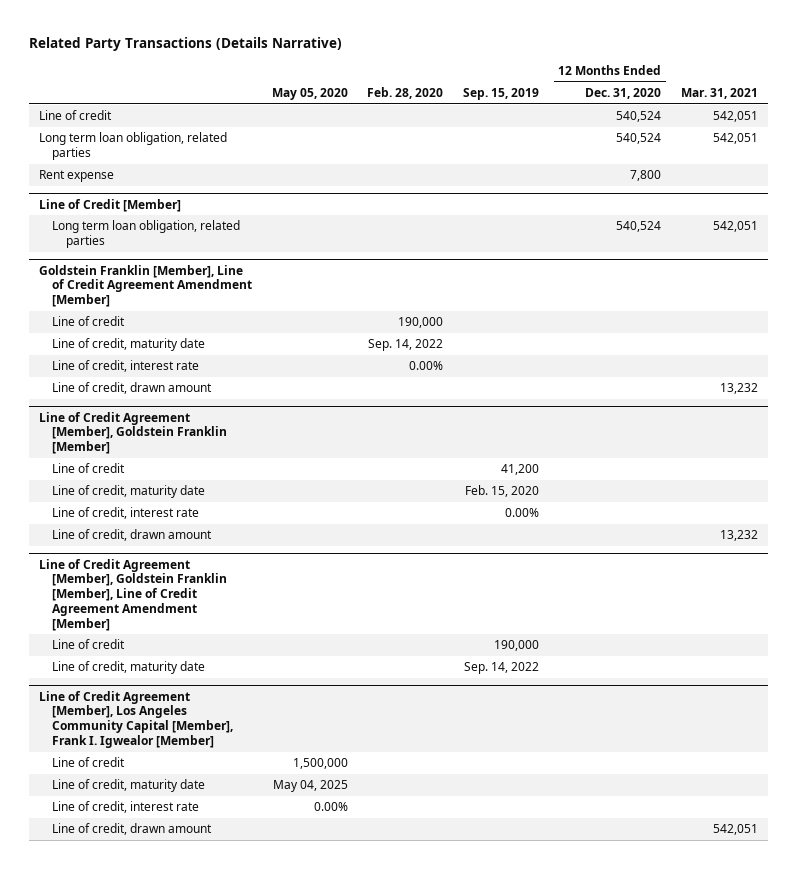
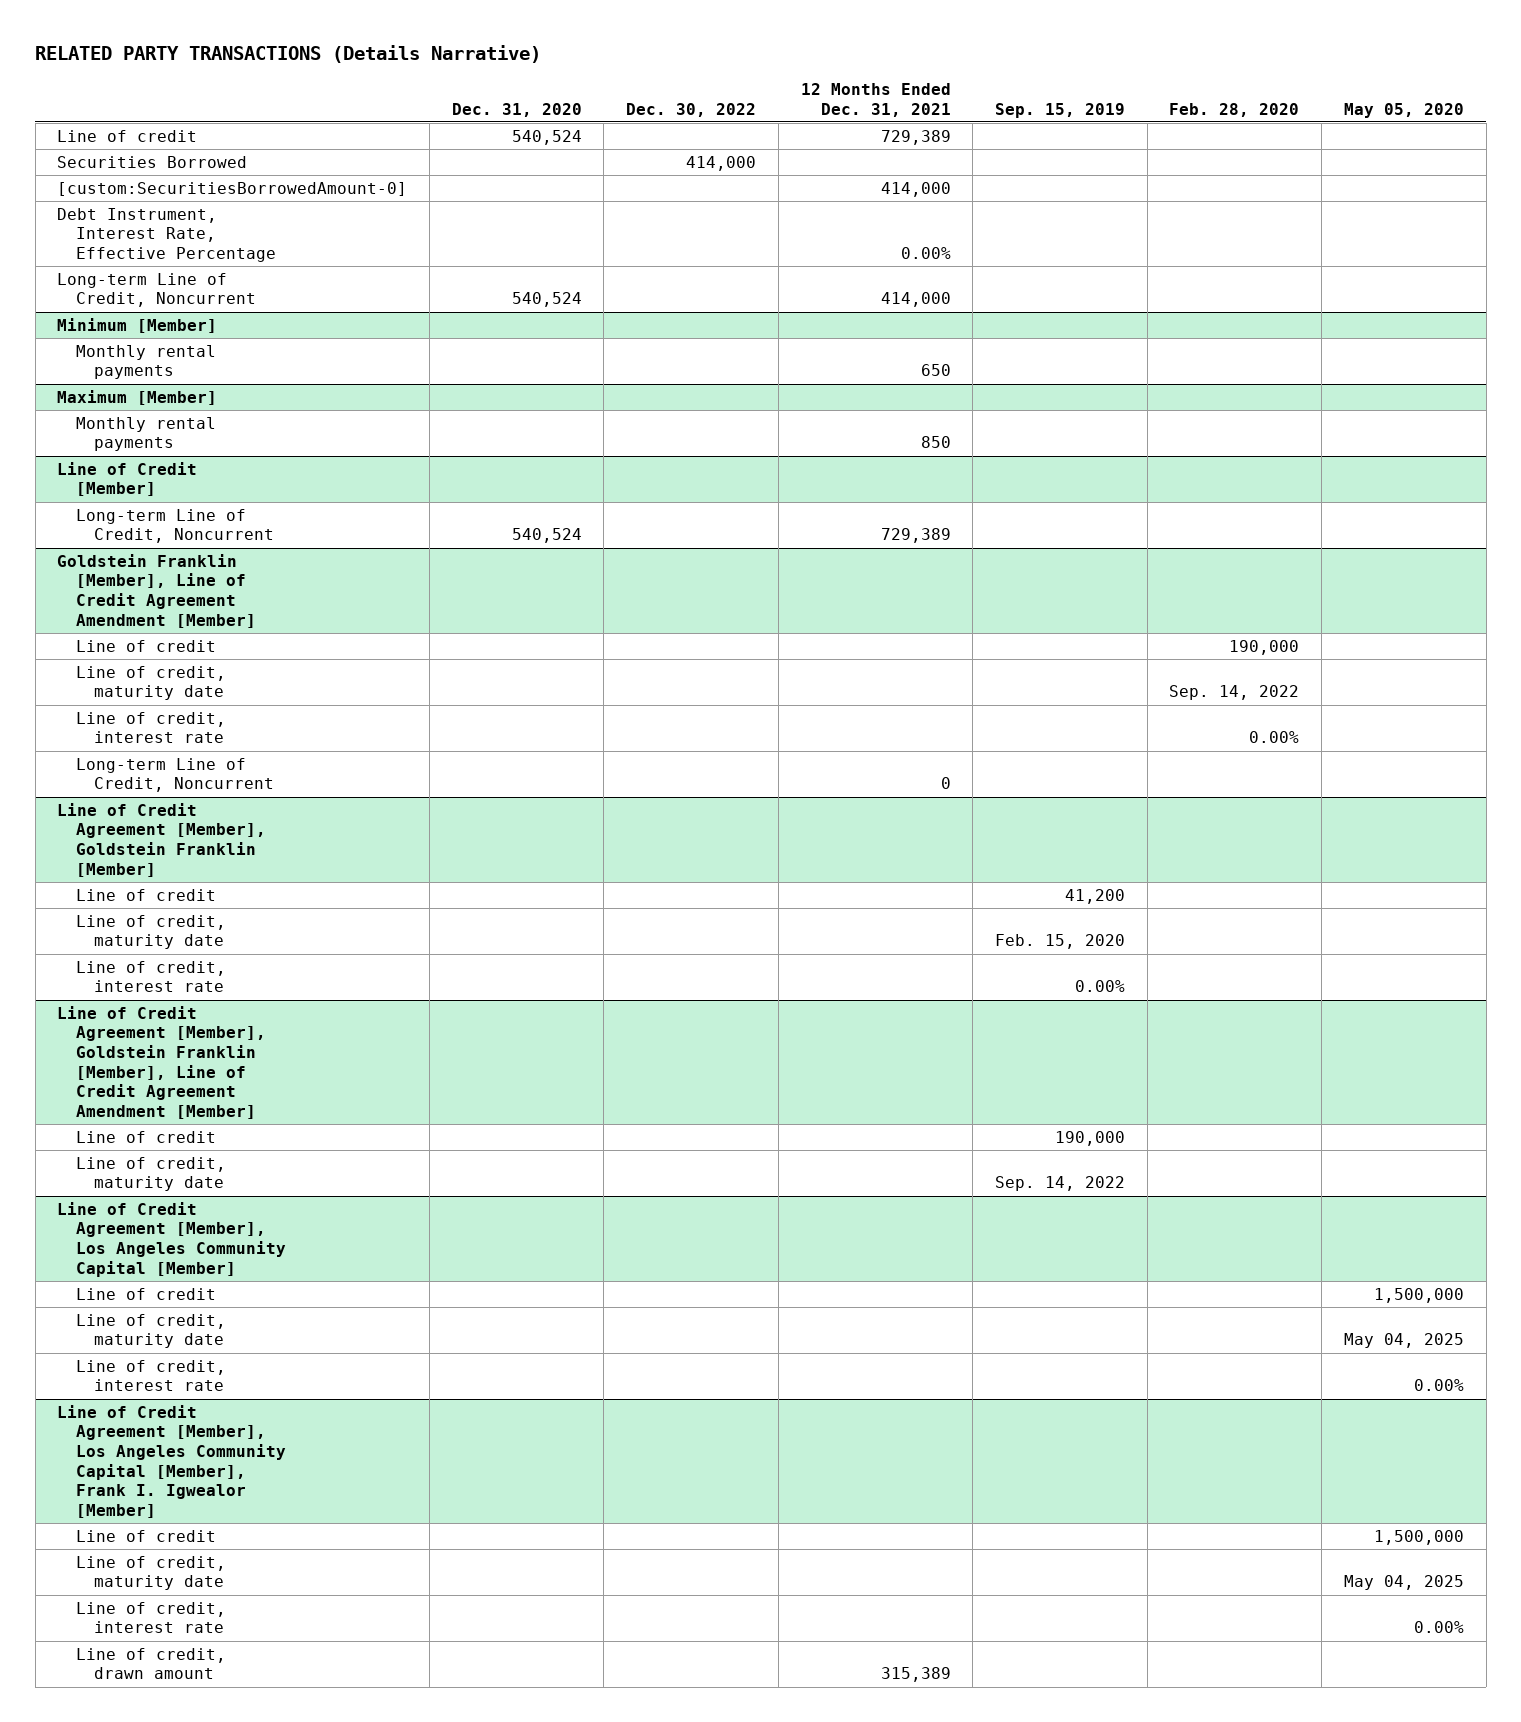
- Related Party Transactions (Details Narrative)
+ RELATED PARTY TRANSACTIONS (Details Narrative)
- | May 05, 2020 | Feb. 28, 2020 | Sep. 15, 2019 | 12 Months Ended Dec. 31, 2020 | Mar. 31, 2021
+ | Dec. 31, 2020 | Dec. 30, 2022 | 12 Months Ended Dec. 31, 2021 | Sep. 15, 2019 | Feb. 28, 2020 | May 05, 2020
- Long term loan obligation, related parties | | | | 540,524 | 542,051
- Rent expense | | | | 7,800 |
+ Securities Borrowed | | 414,000 | | | |
+ [custom:SecuritiesBorrowedAmount-0] | | | 414,000 | | |
+ Debt Instrument, Interest Rate, Effective Percentage | | | 0.00% | | |
+ Long-term Line of Credit, Noncurrent | 540,524 | | 414,000 | | |
+ Minimum [Member]
+ Monthly rental payments | | | 650 | | |
+ Maximum [Member]
+ Monthly rental payments | | | 850 | | |
@ Line of Credit [Member]
- Long term loan obligation, related parties | | | | 540,524 | 542,051
+ Long-term Line of Credit, Noncurrent | 540,524 | | 729,389 | | |
@ Goldstein Franklin [Member], Line of Credit Agreement Amendment [Member]
- Line of credit, drawn amount | | | | | 13,232
+ Long-term Line of Credit, Noncurrent | | | 0 | | |
@ Line of Credit Agreement [Member], Goldstein Franklin [Member]
- Line of credit, drawn amount | | | | | 13,232
+ Line of Credit Agreement [Member], Los Angeles Community Capital [Member]
+ Line of credit | | | | | | 1,500,000
+ Line of credit, maturity date | | | | | | May 04, 2025
+ Line of credit, interest rate | | | | | | 0.00%

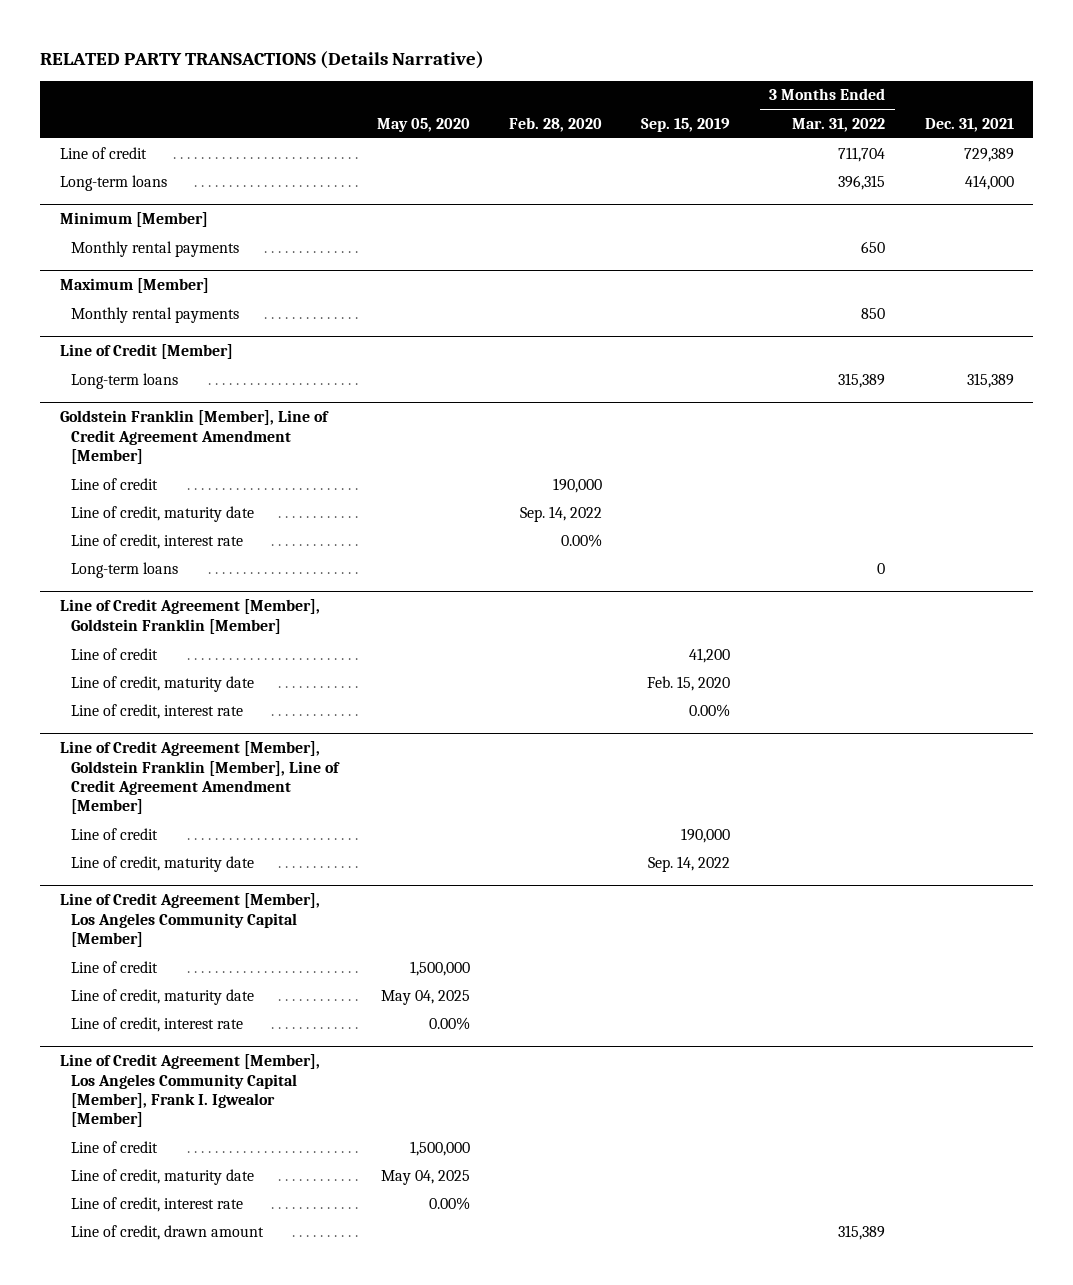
- | Dec. 31, 2020 | Dec. 30, 2022 | 12 Months Ended Dec. 31, 2021 | Sep. 15, 2019 | Feb. 28, 2020 | May 05, 2020
+ | May 05, 2020 | Feb. 28, 2020 | Sep. 15, 2019 | 3 Months Ended Mar. 31, 2022 | Dec. 31, 2021
- Securities Borrowed | | 414,000 | | | |
- [custom:SecuritiesBorrowedAmount-0] | | | 414,000 | | |
- Debt Instrument, Interest Rate, Effective Percentage | | | 0.00% | | |
- Long-term Line of Credit, Noncurrent | 540,524 | | 414,000 | | |
+ Long-term loans | | | | 396,315 | 414,000
@ Line of Credit [Member]
- Long-term Line of Credit, Noncurrent | 540,524 | | 729,389 | | |
+ Long-term loans | | | | 315,389 | 315,389
@ Goldstein Franklin [Member], Line of Credit Agreement Amendment [Member]
- Long-term Line of Credit, Noncurrent | | | 0 | | |
+ Long-term loans | | | | 0 |

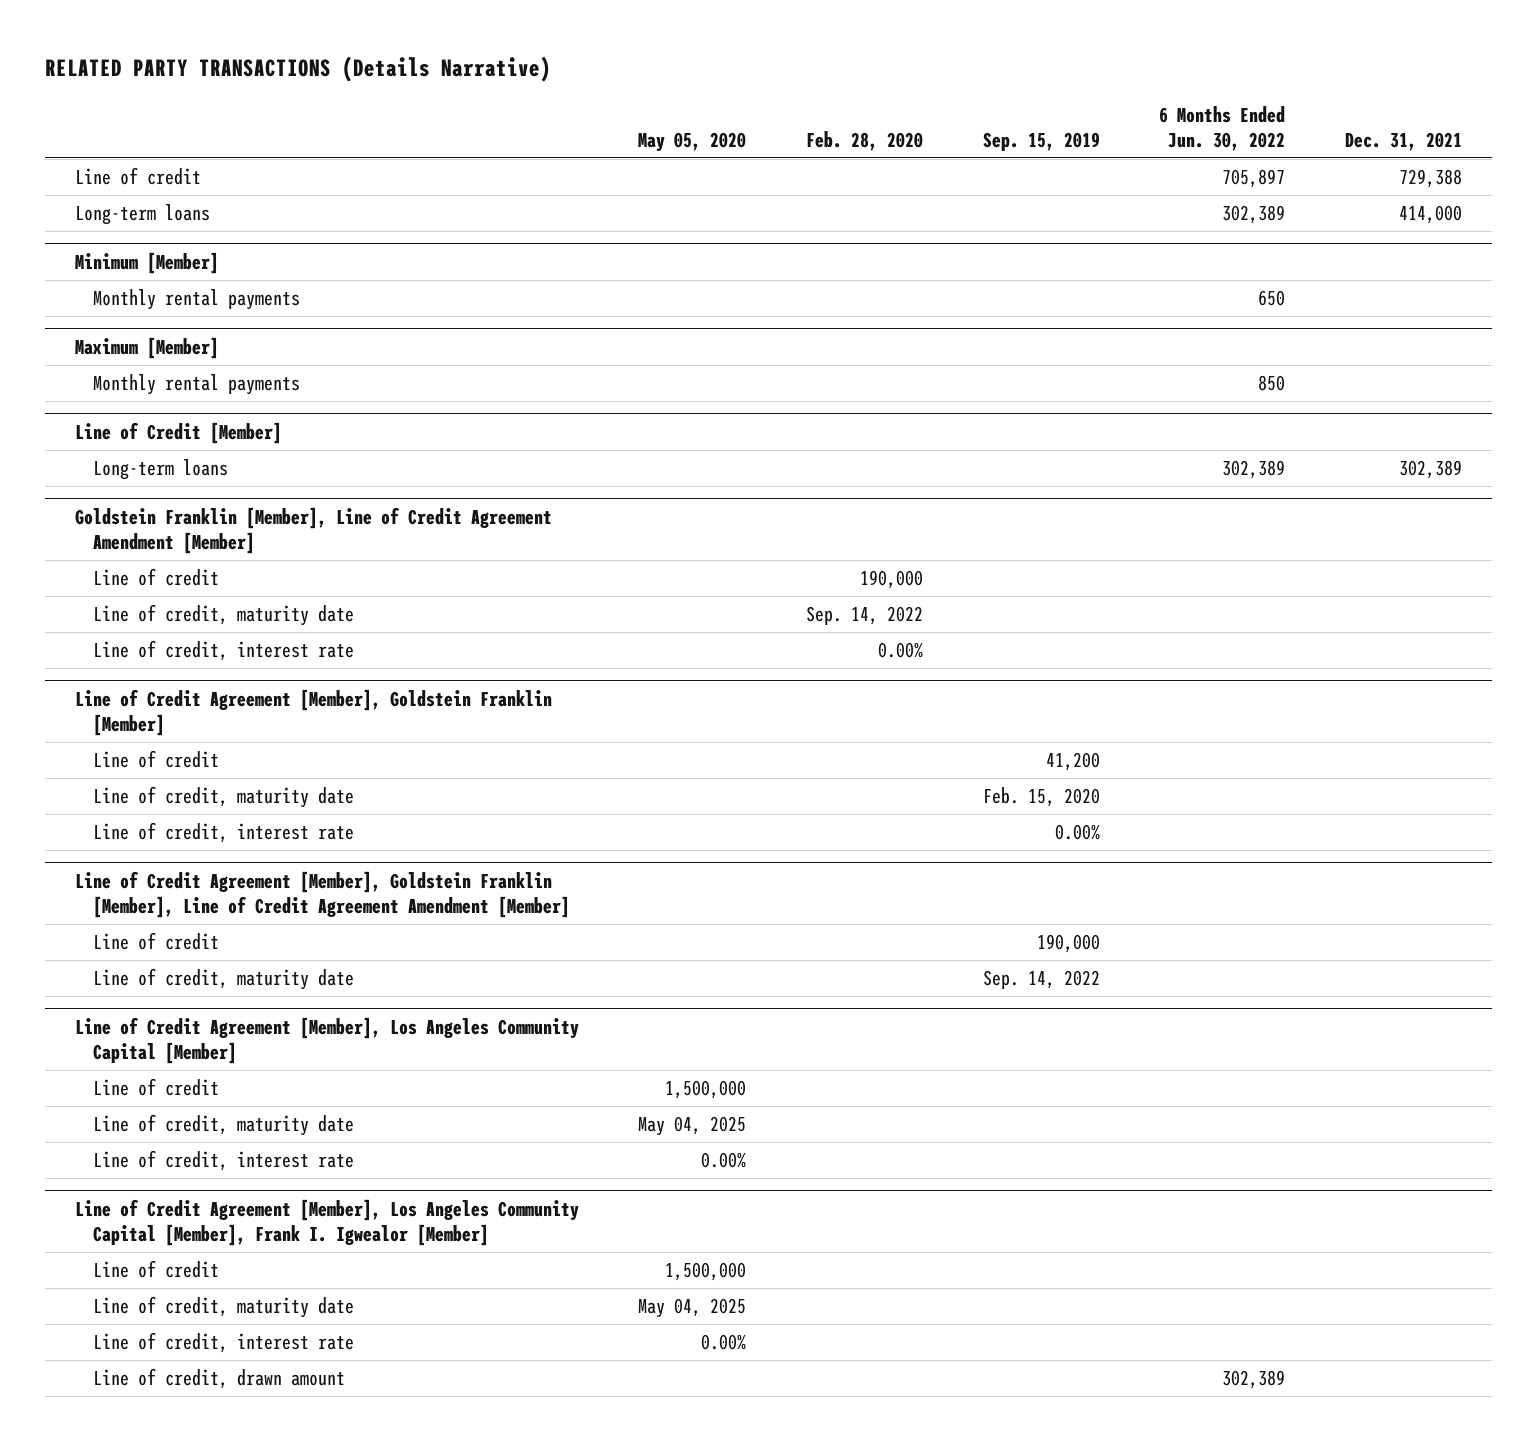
- | May 05, 2020 | Feb. 28, 2020 | Sep. 15, 2019 | 3 Months Ended Mar. 31, 2022 | Dec. 31, 2021
+ | May 05, 2020 | Feb. 28, 2020 | Sep. 15, 2019 | 6 Months Ended Jun. 30, 2022 | Dec. 31, 2021
- Line of credit | | | | 711,704 | 729,389
+ Line of credit | | | | 705,897 | 729,388
@ Line of Credit [Member]
- Long-term loans | | | | 315,389 | 315,389
+ Long-term loans | | | | 302,389 | 302,389
@ Goldstein Franklin [Member], Line of Credit Agreement Amendment [Member]
- Long-term loans | | | | 0 |

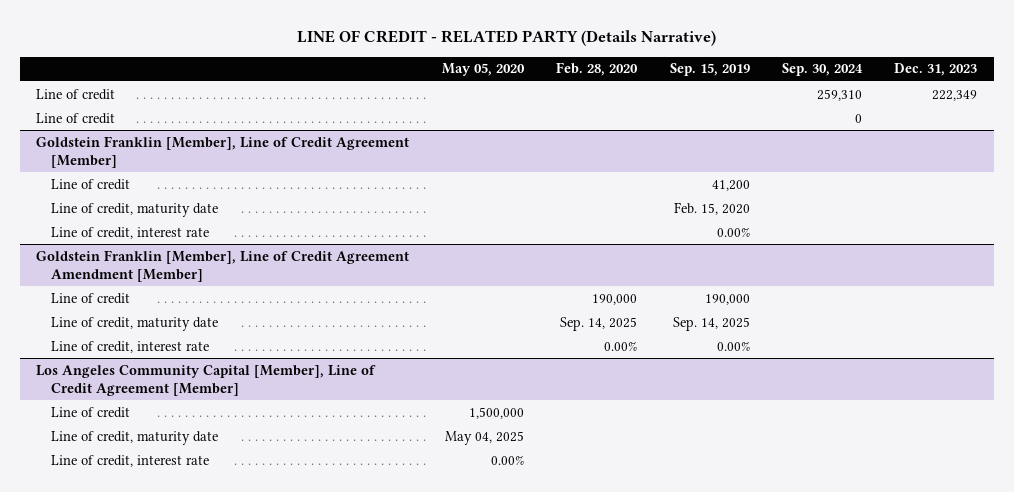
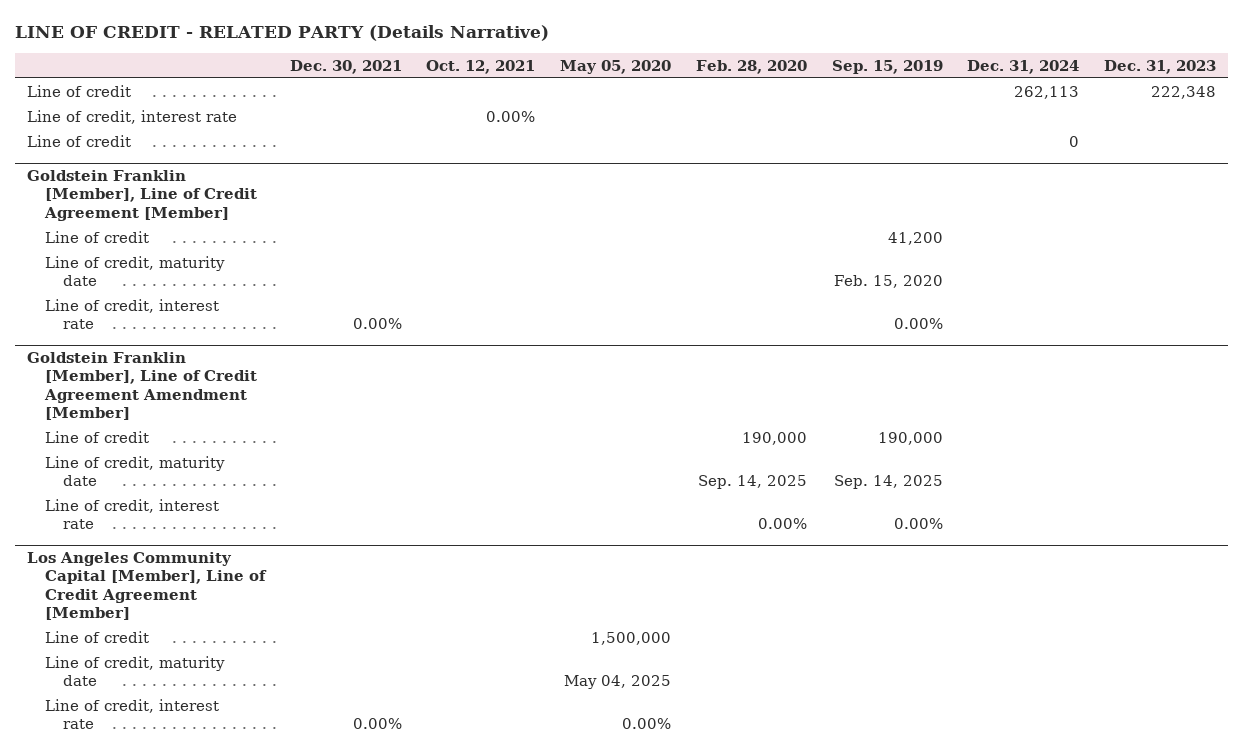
- | May 05, 2020 | Feb. 28, 2020 | Sep. 15, 2019 | Sep. 30, 2024 | Dec. 31, 2023
+ | Dec. 30, 2021 | Oct. 12, 2021 | May 05, 2020 | Feb. 28, 2020 | Sep. 15, 2019 | Dec. 31, 2024 | Dec. 31, 2023
- Line of credit | | | | 259,310 | 222,349
+ Line of credit | | | | | | 262,113 | 222,348
+ Line of credit, interest rate | | 0.00% | | | | |

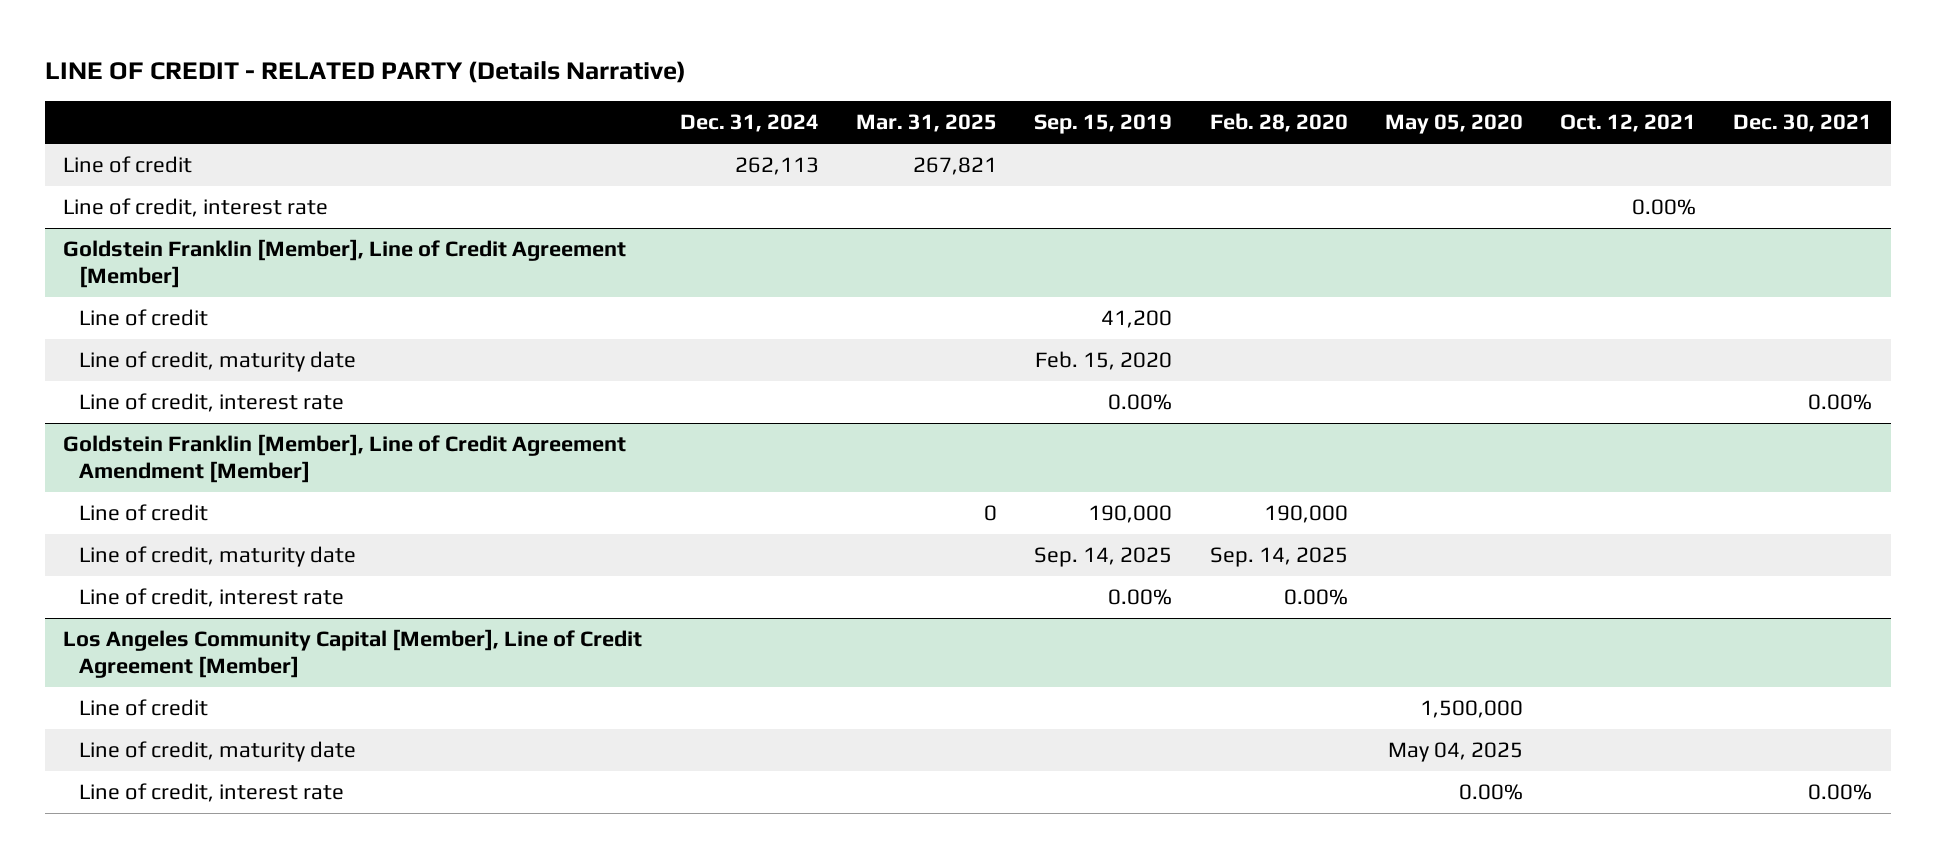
- | Dec. 30, 2021 | Oct. 12, 2021 | May 05, 2020 | Feb. 28, 2020 | Sep. 15, 2019 | Dec. 31, 2024 | Dec. 31, 2023
+ | Dec. 31, 2024 | Mar. 31, 2025 | Sep. 15, 2019 | Feb. 28, 2020 | May 05, 2020 | Oct. 12, 2021 | Dec. 30, 2021
- Line of credit | | | | | | 0 |

